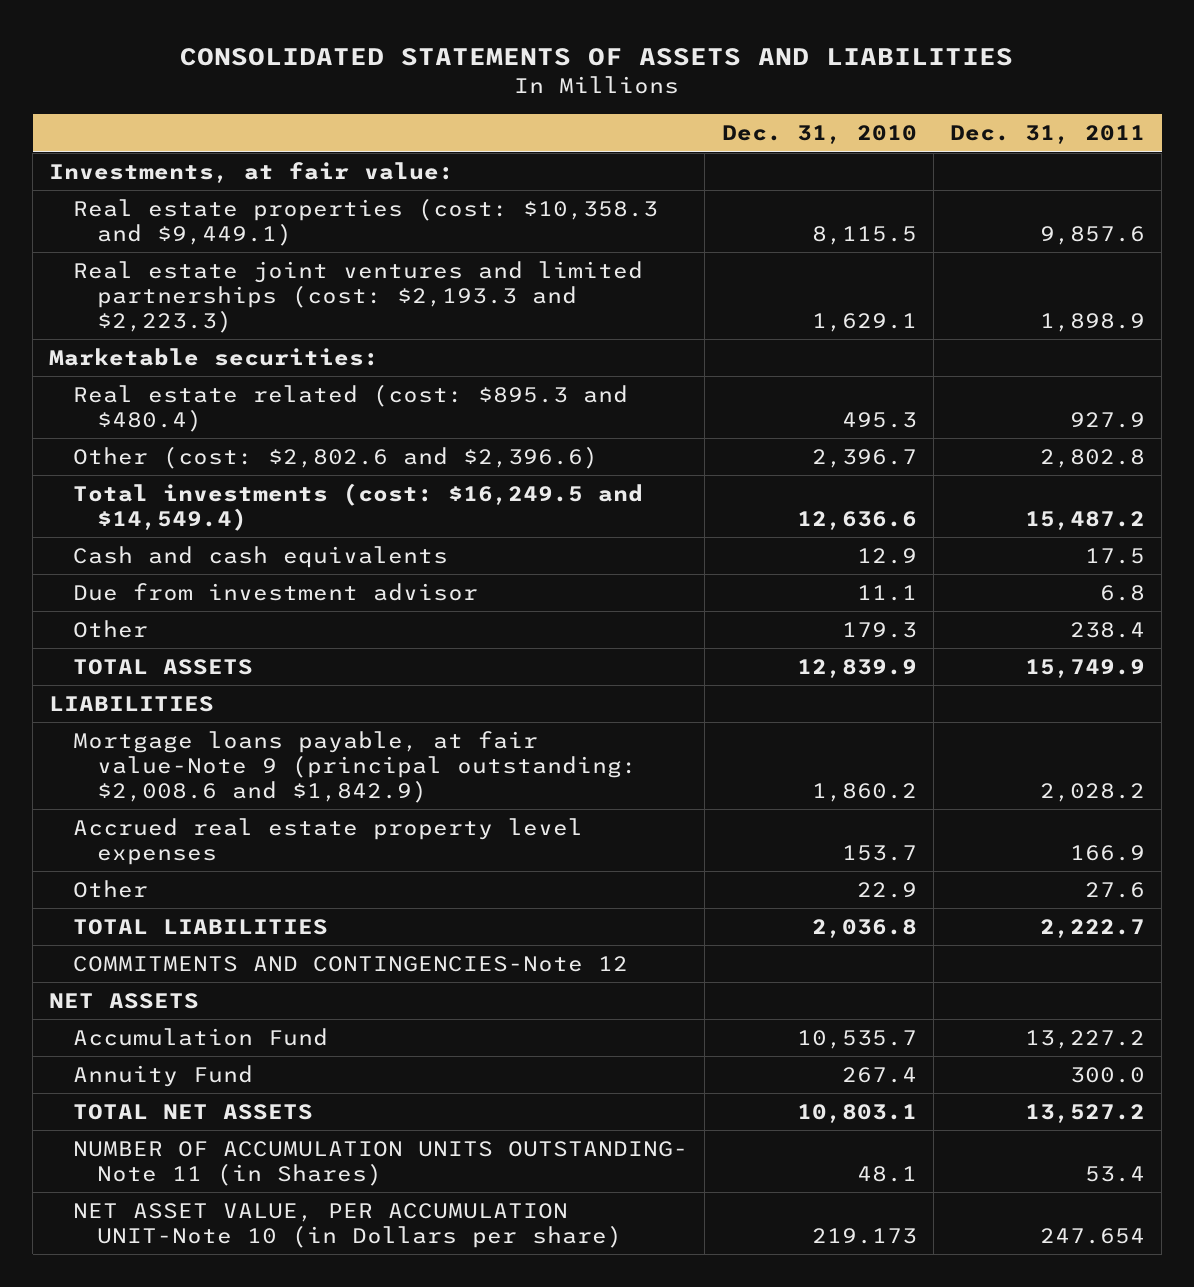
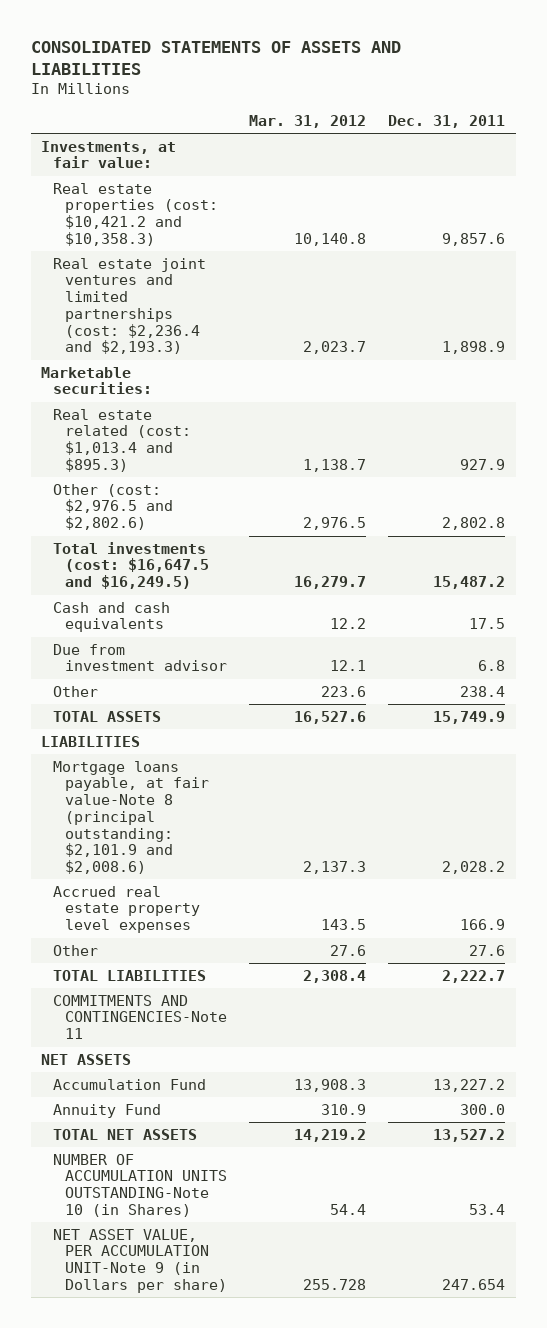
- | Dec. 31, 2010 | Dec. 31, 2011
+ | Mar. 31, 2012 | Dec. 31, 2011
- Real estate properties (cost: $10,358.3 and $9,449.1) | 8,115.5 | 9,857.6
- Real estate joint ventures and limited partnerships (cost: $2,193.3 and $2,223.3) | 1,629.1 | 1,898.9
+ Real estate properties (cost: $10,421.2 and $10,358.3) | 10,140.8 | 9,857.6
+ Real estate joint ventures and limited partnerships (cost: $2,236.4 and $2,193.3) | 2,023.7 | 1,898.9
- Real estate related (cost: $895.3 and $480.4) | 495.3 | 927.9
- Other (cost: $2,802.6 and $2,396.6) | 2,396.7 | 2,802.8
- Total investments (cost: $16,249.5 and $14,549.4) | 12,636.6 | 15,487.2
+ Real estate related (cost: $1,013.4 and $895.3) | 1,138.7 | 927.9
+ Other (cost: $2,976.5 and $2,802.6) | 2,976.5 | 2,802.8
+ Total investments (cost: $16,647.5 and $16,249.5) | 16,279.7 | 15,487.2
- Mortgage loans payable, at fair value-Note 9 (principal outstanding: $2,008.6 and $1,842.9) | 1,860.2 | 2,028.2
+ Mortgage loans payable, at fair value-Note 8 (principal outstanding: $2,101.9 and $2,008.6) | 2,137.3 | 2,028.2
- COMMITMENTS AND CONTINGENCIES-Note 12
+ COMMITMENTS AND CONTINGENCIES-Note 11
- NUMBER OF ACCUMULATION UNITS OUTSTANDING- Note 11 (in Shares) | 48.1 | 53.4
- NET ASSET VALUE, PER ACCUMULATION UNIT-Note 10 (in Dollars per share) | 219.173 | 247.654
+ NUMBER OF ACCUMULATION UNITS OUTSTANDING-Note 10 (in Shares) | 54.4 | 53.4
+ NET ASSET VALUE, PER ACCUMULATION UNIT-Note 9 (in Dollars per share) | 255.728 | 247.654

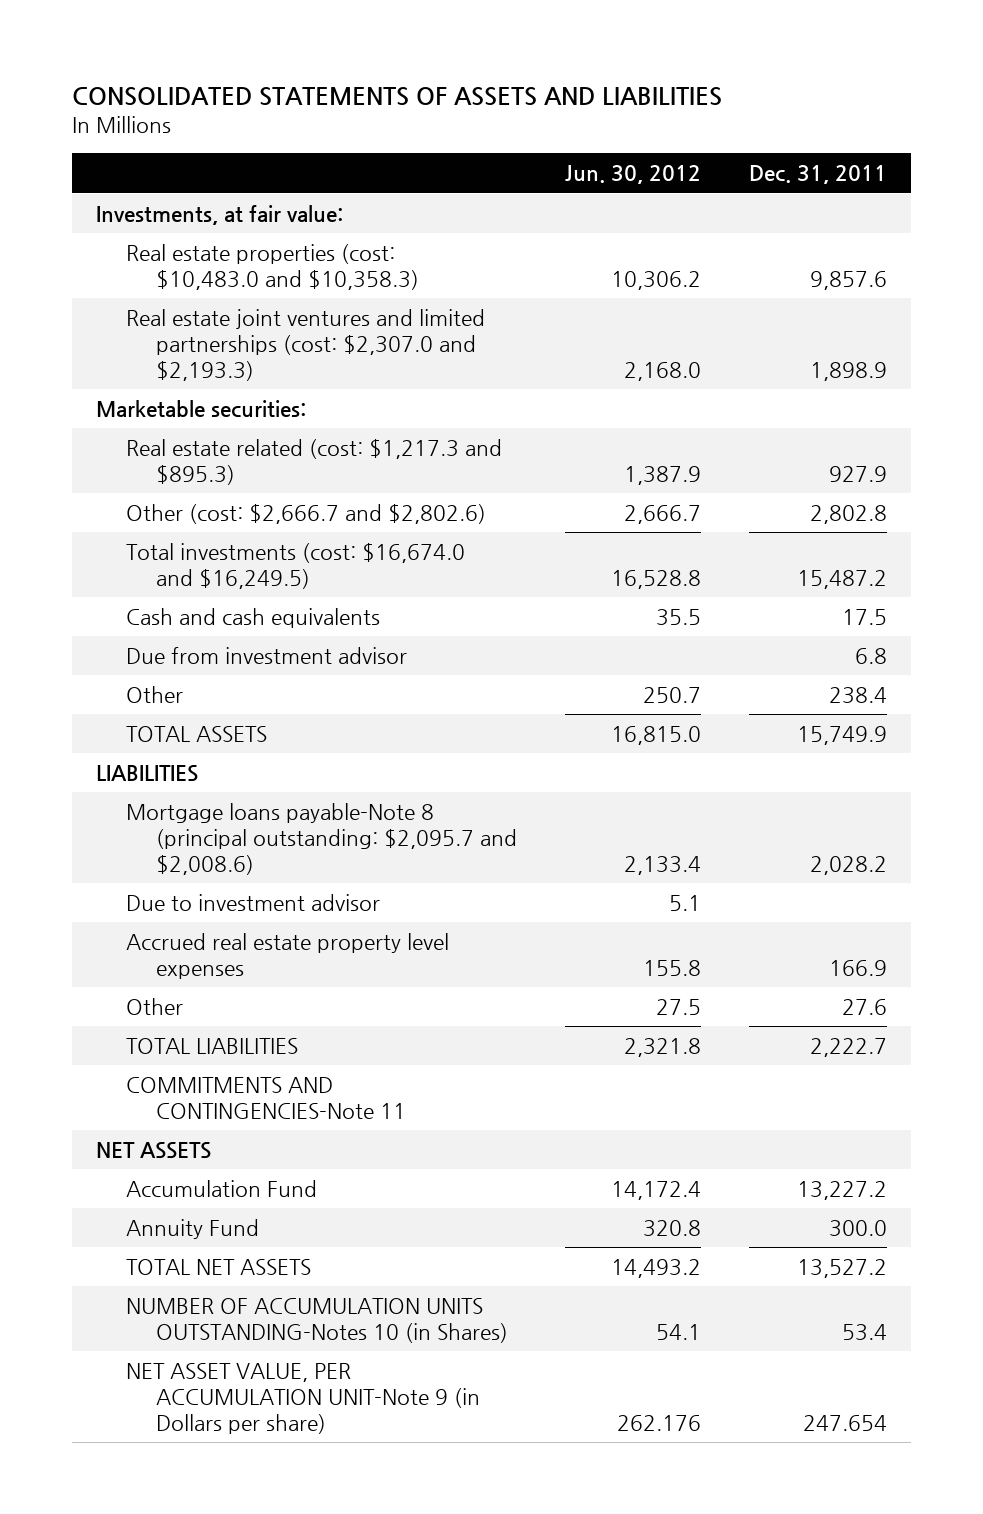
- | Mar. 31, 2012 | Dec. 31, 2011
+ | Jun. 30, 2012 | Dec. 31, 2011
- Real estate properties (cost: $10,421.2 and $10,358.3) | 10,140.8 | 9,857.6
- Real estate joint ventures and limited partnerships (cost: $2,236.4 and $2,193.3) | 2,023.7 | 1,898.9
+ Real estate properties (cost: $10,483.0 and $10,358.3) | 10,306.2 | 9,857.6
+ Real estate joint ventures and limited partnerships (cost: $2,307.0 and $2,193.3) | 2,168.0 | 1,898.9
- Real estate related (cost: $1,013.4 and $895.3) | 1,138.7 | 927.9
- Other (cost: $2,976.5 and $2,802.6) | 2,976.5 | 2,802.8
- Total investments (cost: $16,647.5 and $16,249.5) | 16,279.7 | 15,487.2
+ Real estate related (cost: $1,217.3 and $895.3) | 1,387.9 | 927.9
+ Other (cost: $2,666.7 and $2,802.6) | 2,666.7 | 2,802.8
+ Total investments (cost: $16,674.0 and $16,249.5) | 16,528.8 | 15,487.2
- Mortgage loans payable, at fair value-Note 8 (principal outstanding: $2,101.9 and $2,008.6) | 2,137.3 | 2,028.2
+ Mortgage loans payable-Note 8 (principal outstanding: $2,095.7 and $2,008.6) | 2,133.4 | 2,028.2
+ Due to investment advisor | 5.1 |
- NUMBER OF ACCUMULATION UNITS OUTSTANDING-Note 10 (in Shares) | 54.4 | 53.4
+ NUMBER OF ACCUMULATION UNITS OUTSTANDING-Notes 10 (in Shares) | 54.1 | 53.4

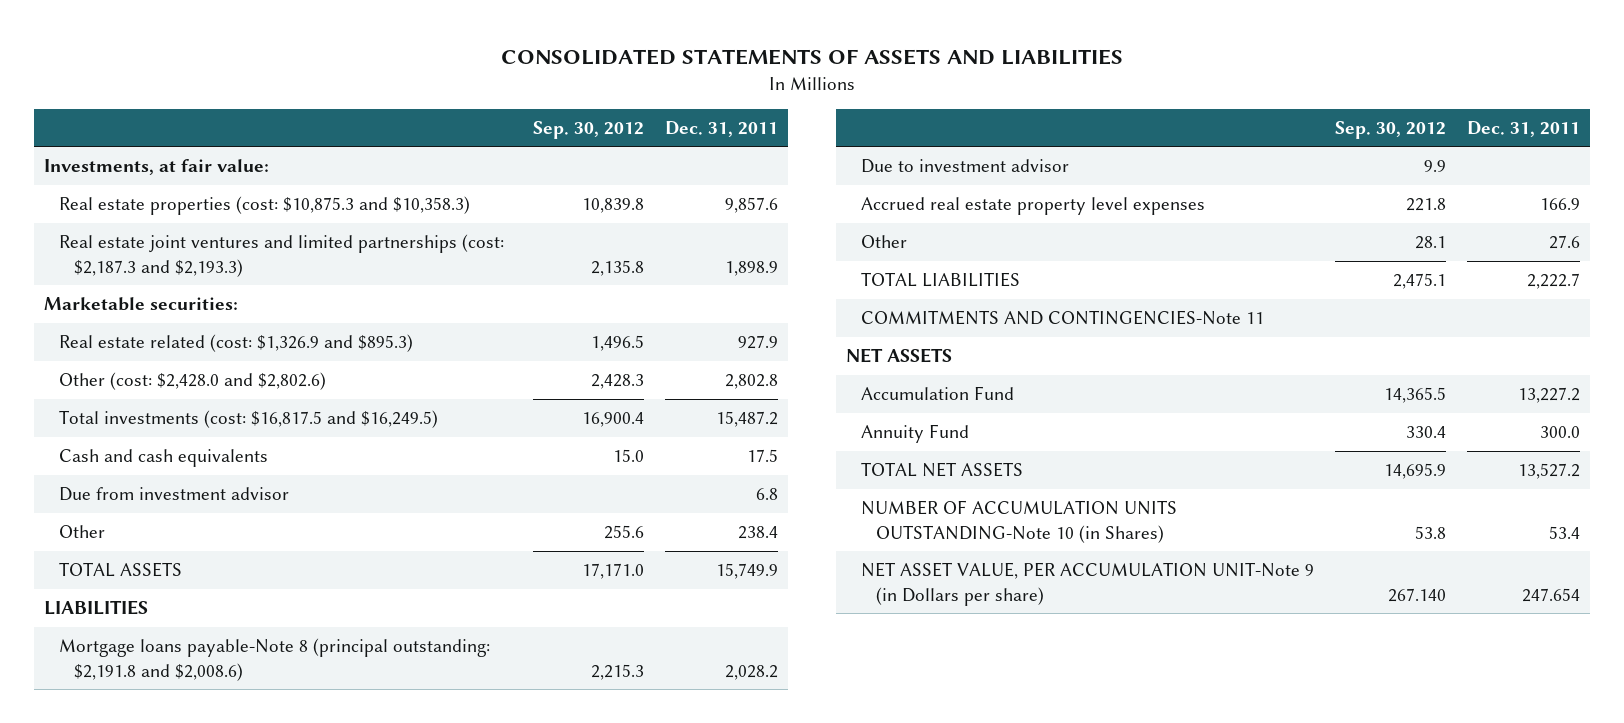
- | Jun. 30, 2012 | Dec. 31, 2011
+ | Sep. 30, 2012 | Dec. 31, 2011
- Real estate properties (cost: $10,483.0 and $10,358.3) | 10,306.2 | 9,857.6
- Real estate joint ventures and limited partnerships (cost: $2,307.0 and $2,193.3) | 2,168.0 | 1,898.9
+ Real estate properties (cost: $10,875.3 and $10,358.3) | 10,839.8 | 9,857.6
+ Real estate joint ventures and limited partnerships (cost: $2,187.3 and $2,193.3) | 2,135.8 | 1,898.9
- Real estate related (cost: $1,217.3 and $895.3) | 1,387.9 | 927.9
- Other (cost: $2,666.7 and $2,802.6) | 2,666.7 | 2,802.8
- Total investments (cost: $16,674.0 and $16,249.5) | 16,528.8 | 15,487.2
+ Real estate related (cost: $1,326.9 and $895.3) | 1,496.5 | 927.9
+ Other (cost: $2,428.0 and $2,802.6) | 2,428.3 | 2,802.8
+ Total investments (cost: $16,817.5 and $16,249.5) | 16,900.4 | 15,487.2
- Mortgage loans payable-Note 8 (principal outstanding: $2,095.7 and $2,008.6) | 2,133.4 | 2,028.2
+ Mortgage loans payable-Note 8 (principal outstanding: $2,191.8 and $2,008.6) | 2,215.3 | 2,028.2
- NUMBER OF ACCUMULATION UNITS OUTSTANDING-Notes 10 (in Shares) | 54.1 | 53.4
+ NUMBER OF ACCUMULATION UNITS OUTSTANDING-Note 10 (in Shares) | 53.8 | 53.4

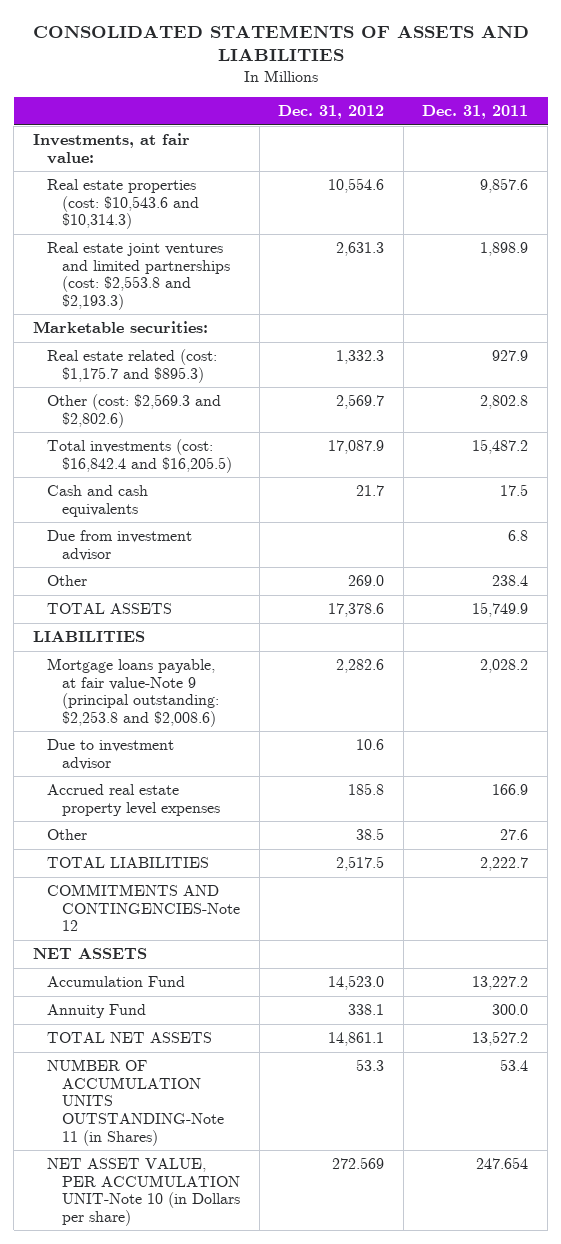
- | Sep. 30, 2012 | Dec. 31, 2011
+ | Dec. 31, 2012 | Dec. 31, 2011
- Real estate properties (cost: $10,875.3 and $10,358.3) | 10,839.8 | 9,857.6
- Real estate joint ventures and limited partnerships (cost: $2,187.3 and $2,193.3) | 2,135.8 | 1,898.9
+ Real estate properties (cost: $10,543.6 and $10,314.3) | 10,554.6 | 9,857.6
+ Real estate joint ventures and limited partnerships (cost: $2,553.8 and $2,193.3) | 2,631.3 | 1,898.9
- Real estate related (cost: $1,326.9 and $895.3) | 1,496.5 | 927.9
- Other (cost: $2,428.0 and $2,802.6) | 2,428.3 | 2,802.8
- Total investments (cost: $16,817.5 and $16,249.5) | 16,900.4 | 15,487.2
+ Real estate related (cost: $1,175.7 and $895.3) | 1,332.3 | 927.9
+ Other (cost: $2,569.3 and $2,802.6) | 2,569.7 | 2,802.8
+ Total investments (cost: $16,842.4 and $16,205.5) | 17,087.9 | 15,487.2
- Mortgage loans payable-Note 8 (principal outstanding: $2,191.8 and $2,008.6) | 2,215.3 | 2,028.2
+ Mortgage loans payable, at fair value-Note 9 (principal outstanding: $2,253.8 and $2,008.6) | 2,282.6 | 2,028.2
- COMMITMENTS AND CONTINGENCIES-Note 11
+ COMMITMENTS AND CONTINGENCIES-Note 12
- NUMBER OF ACCUMULATION UNITS OUTSTANDING-Note 10 (in Shares) | 53.8 | 53.4
- NET ASSET VALUE, PER ACCUMULATION UNIT-Note 9 (in Dollars per share) | 267.140 | 247.654
+ NUMBER OF ACCUMULATION UNITS OUTSTANDING-Note 11 (in Shares) | 53.3 | 53.4
+ NET ASSET VALUE, PER ACCUMULATION UNIT-Note 10 (in Dollars per share) | 272.569 | 247.654

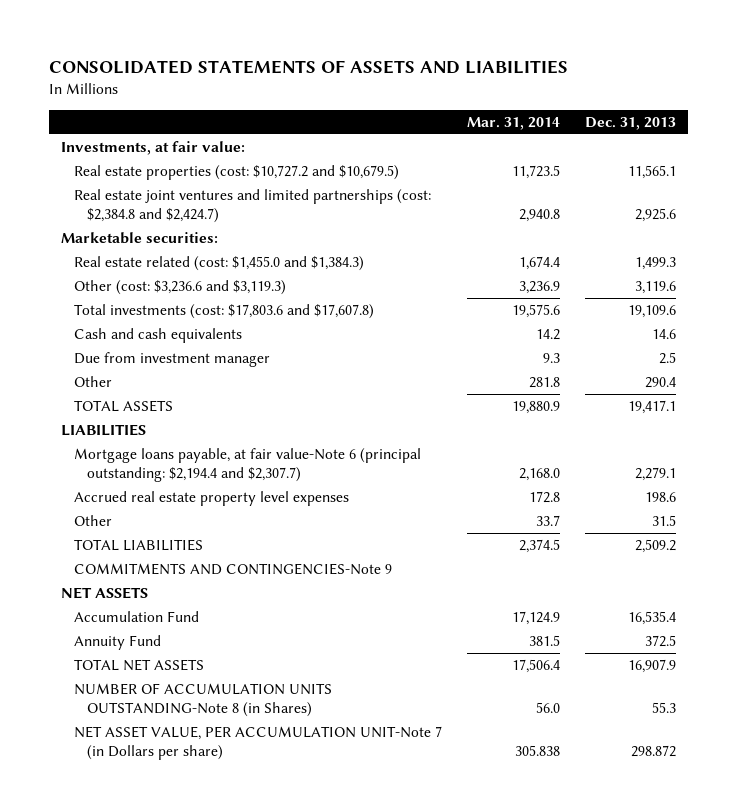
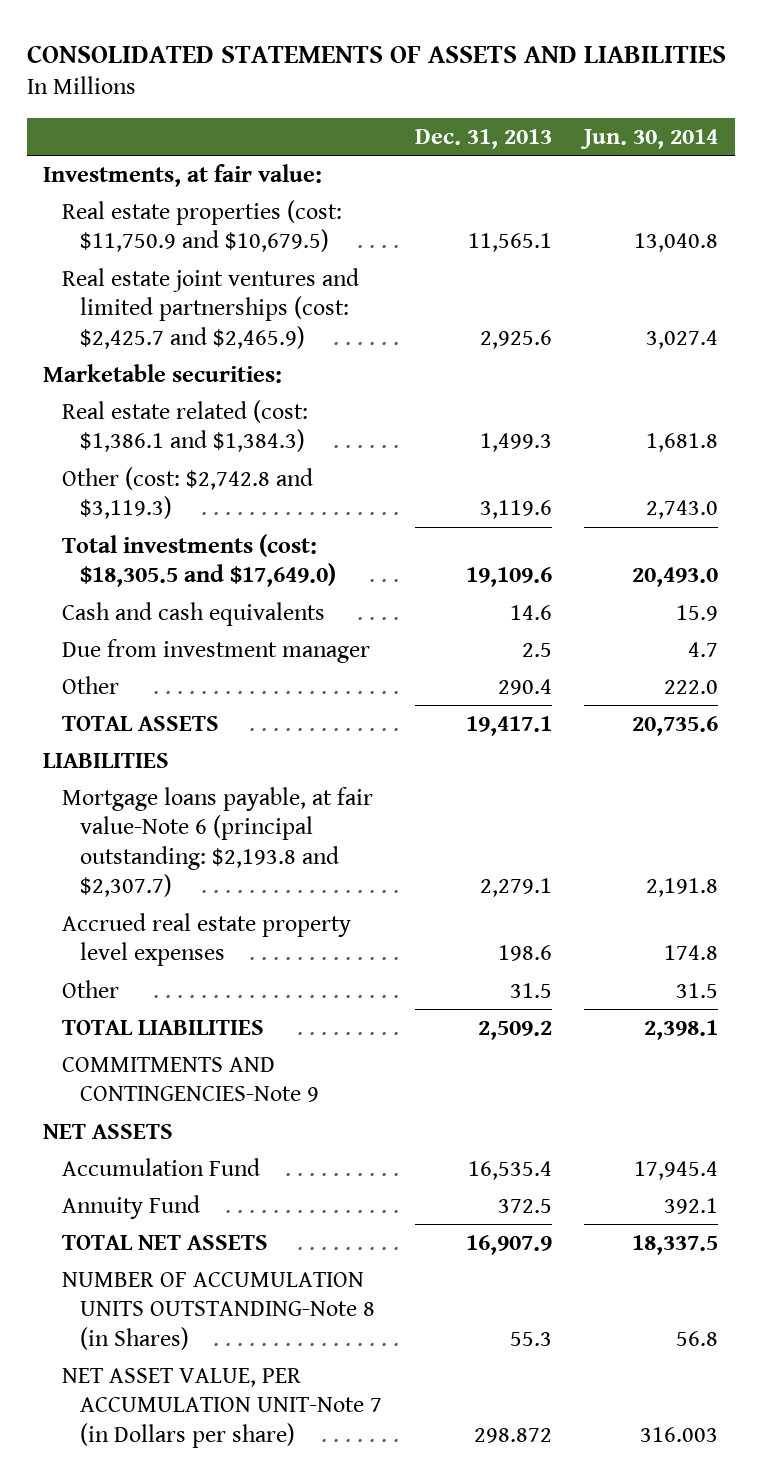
- | Mar. 31, 2014 | Dec. 31, 2013
+ | Dec. 31, 2013 | Jun. 30, 2014
- Real estate properties (cost: $10,727.2 and $10,679.5) | 11,723.5 | 11,565.1
- Real estate joint ventures and limited partnerships (cost: $2,384.8 and $2,424.7) | 2,940.8 | 2,925.6
+ Real estate properties (cost: $11,750.9 and $10,679.5) | 11,565.1 | 13,040.8
+ Real estate joint ventures and limited partnerships (cost: $2,425.7 and $2,465.9) | 2,925.6 | 3,027.4
- Real estate related (cost: $1,455.0 and $1,384.3) | 1,674.4 | 1,499.3
- Other (cost: $3,236.6 and $3,119.3) | 3,236.9 | 3,119.6
- Total investments (cost: $17,803.6 and $17,607.8) | 19,575.6 | 19,109.6
+ Real estate related (cost: $1,386.1 and $1,384.3) | 1,499.3 | 1,681.8
+ Other (cost: $2,742.8 and $3,119.3) | 3,119.6 | 2,743.0
+ Total investments (cost: $18,305.5 and $17,649.0) | 19,109.6 | 20,493.0
- Mortgage loans payable, at fair value-Note 6 (principal outstanding: $2,194.4 and $2,307.7) | 2,168.0 | 2,279.1
+ Mortgage loans payable, at fair value-Note 6 (principal outstanding: $2,193.8 and $2,307.7) | 2,279.1 | 2,191.8

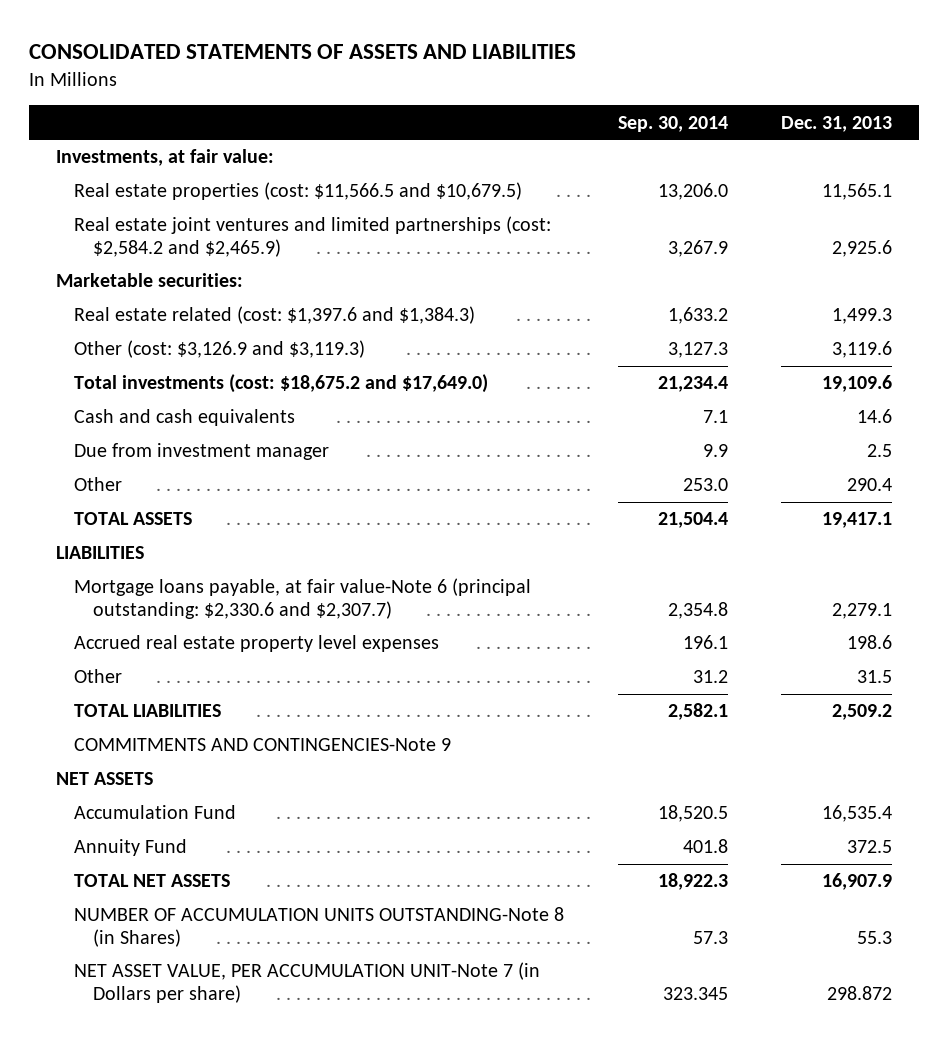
- | Dec. 31, 2013 | Jun. 30, 2014
+ | Sep. 30, 2014 | Dec. 31, 2013
- Real estate properties (cost: $11,750.9 and $10,679.5) | 11,565.1 | 13,040.8
- Real estate joint ventures and limited partnerships (cost: $2,425.7 and $2,465.9) | 2,925.6 | 3,027.4
+ Real estate properties (cost: $11,566.5 and $10,679.5) | 13,206.0 | 11,565.1
+ Real estate joint ventures and limited partnerships (cost: $2,584.2 and $2,465.9) | 3,267.9 | 2,925.6
- Real estate related (cost: $1,386.1 and $1,384.3) | 1,499.3 | 1,681.8
- Other (cost: $2,742.8 and $3,119.3) | 3,119.6 | 2,743.0
- Total investments (cost: $18,305.5 and $17,649.0) | 19,109.6 | 20,493.0
+ Real estate related (cost: $1,397.6 and $1,384.3) | 1,633.2 | 1,499.3
+ Other (cost: $3,126.9 and $3,119.3) | 3,127.3 | 3,119.6
+ Total investments (cost: $18,675.2 and $17,649.0) | 21,234.4 | 19,109.6
- Mortgage loans payable, at fair value-Note 6 (principal outstanding: $2,193.8 and $2,307.7) | 2,279.1 | 2,191.8
+ Mortgage loans payable, at fair value-Note 6 (principal outstanding: $2,330.6 and $2,307.7) | 2,354.8 | 2,279.1

